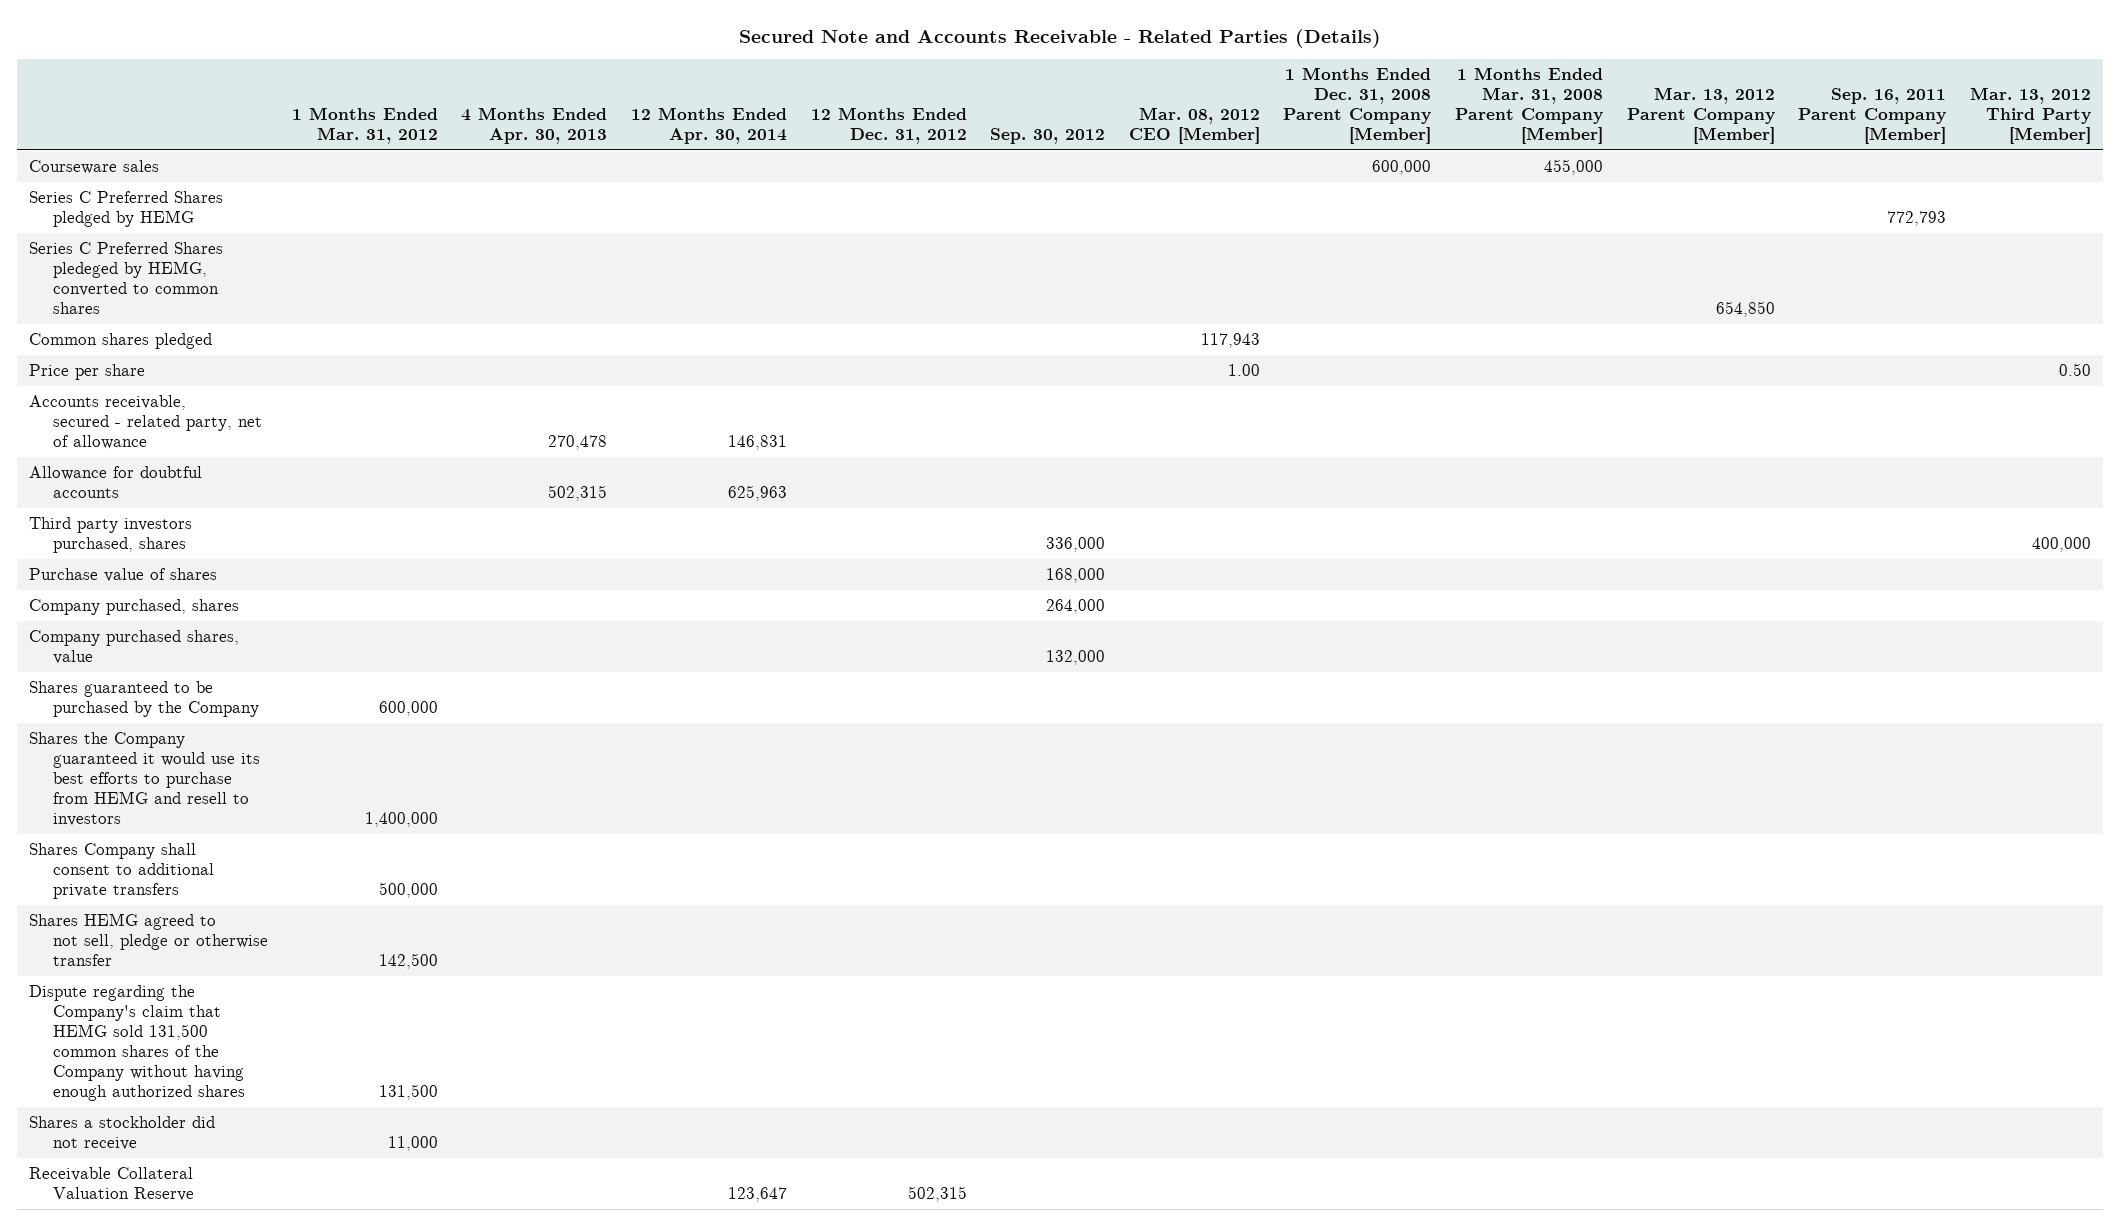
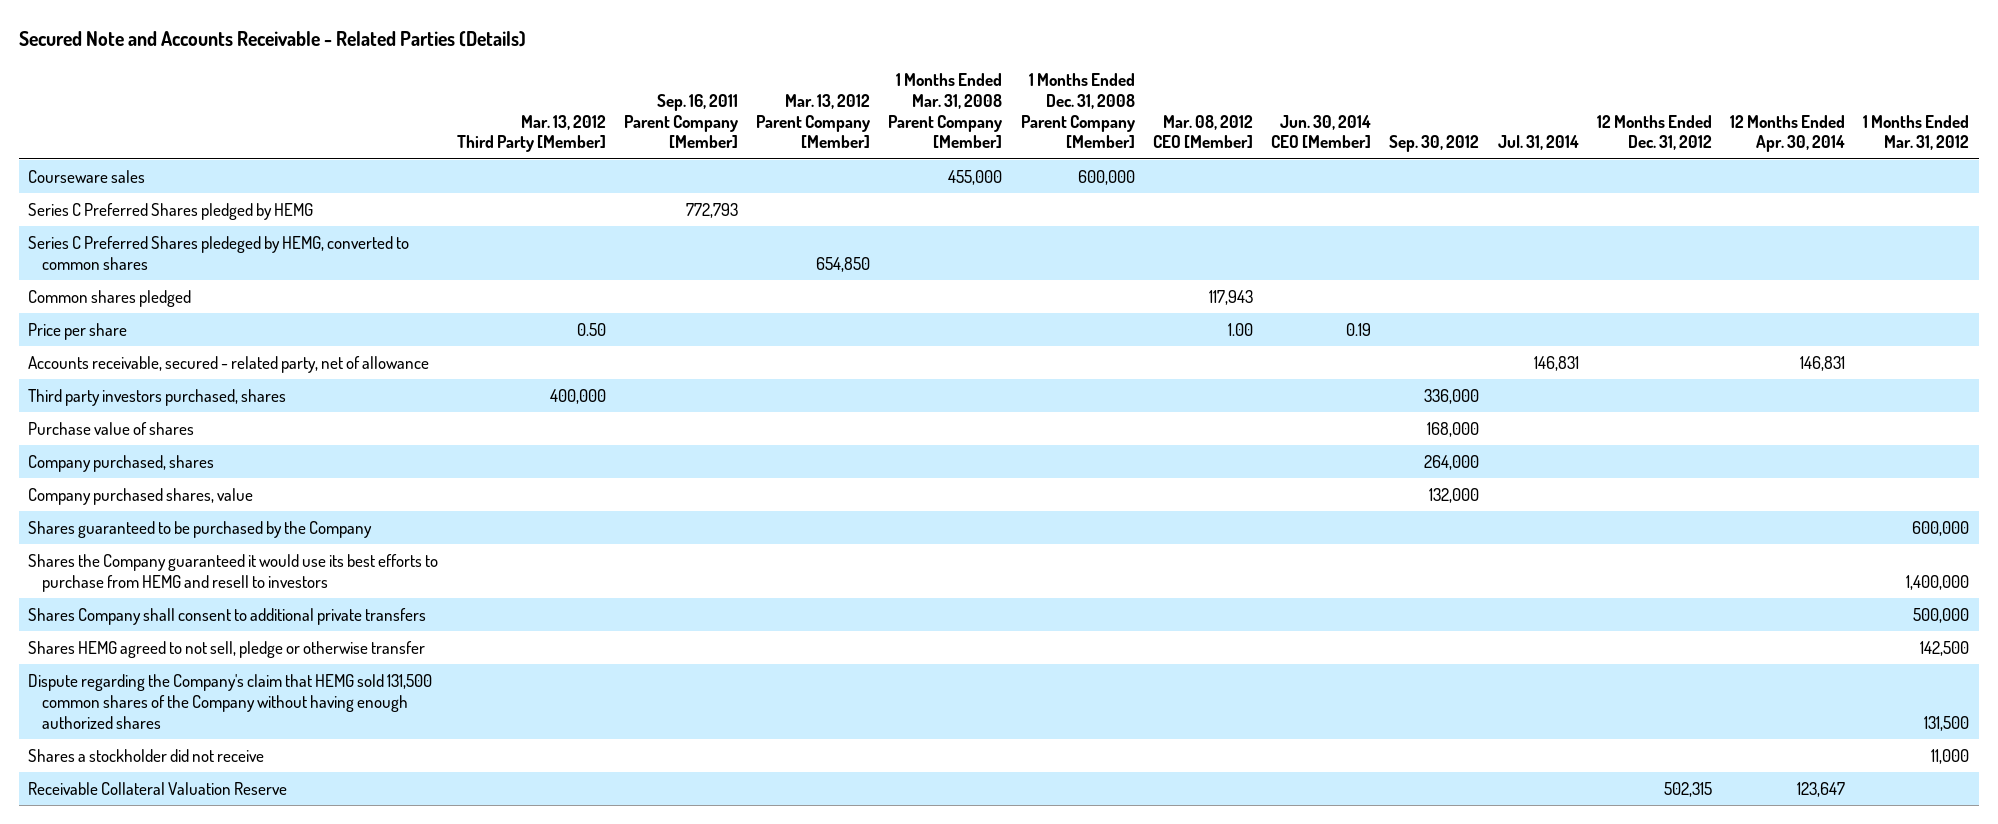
- | 1 Months Ended Mar. 31, 2012 | 4 Months Ended Apr. 30, 2013 | 12 Months Ended Apr. 30, 2014 | 12 Months Ended Dec. 31, 2012 | Sep. 30, 2012 | Mar. 08, 2012 CEO [Member] | 1 Months Ended Dec. 31, 2008 Parent Company [Member] | 1 Months Ended Mar. 31, 2008 Parent Company [Member] | Mar. 13, 2012 Parent Company [Member] | Sep. 16, 2011 Parent Company [Member] | Mar. 13, 2012 Third Party [Member]
+ | Mar. 13, 2012 Third Party [Member] | Sep. 16, 2011 Parent Company [Member] | Mar. 13, 2012 Parent Company [Member] | 1 Months Ended Mar. 31, 2008 Parent Company [Member] | 1 Months Ended Dec. 31, 2008 Parent Company [Member] | Mar. 08, 2012 CEO [Member] | Jun. 30, 2014 CEO [Member] | Sep. 30, 2012 | Jul. 31, 2014 | 12 Months Ended Dec. 31, 2012 | 12 Months Ended Apr. 30, 2014 | 1 Months Ended Mar. 31, 2012
- Allowance for doubtful accounts | | 502,315 | 625,963 | | | | | | | |

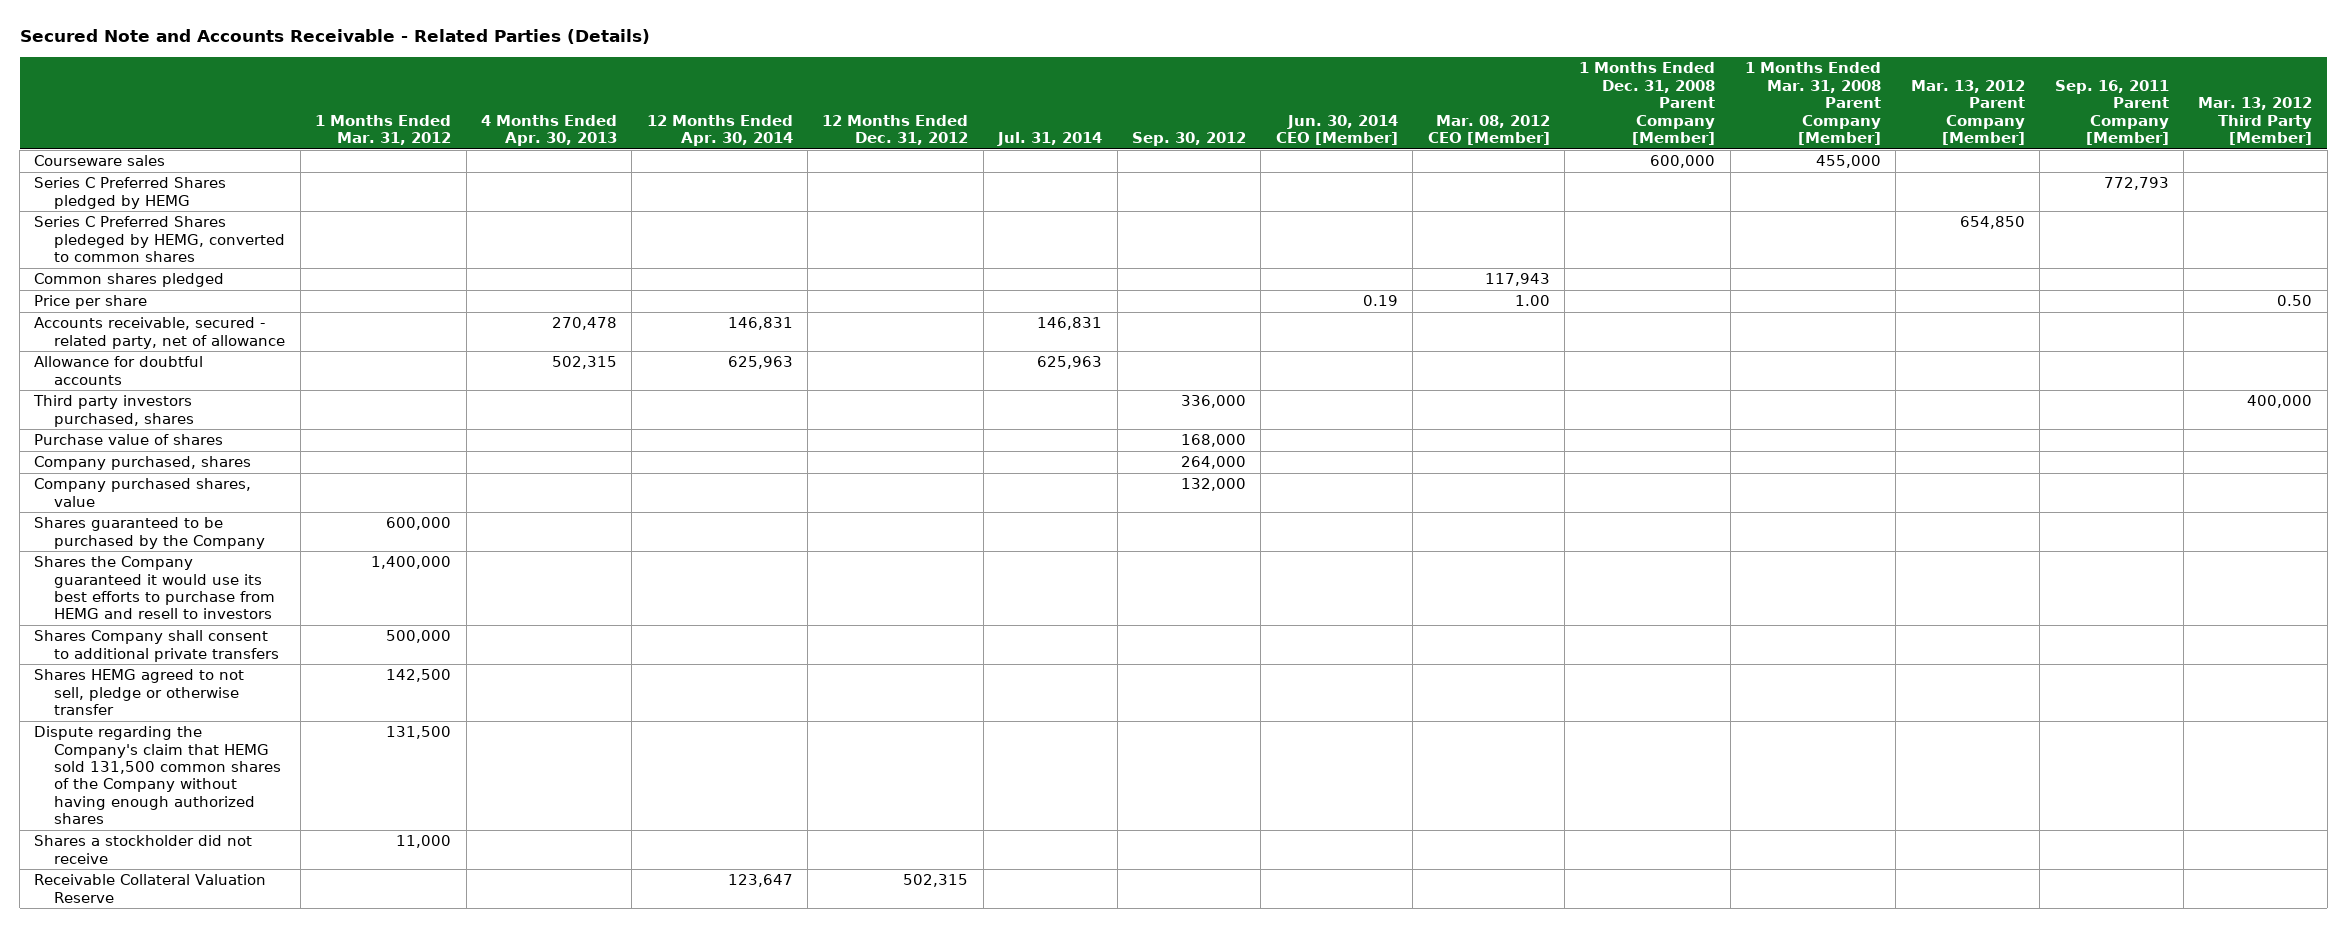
- | Mar. 13, 2012 Third Party [Member] | Sep. 16, 2011 Parent Company [Member] | Mar. 13, 2012 Parent Company [Member] | 1 Months Ended Mar. 31, 2008 Parent Company [Member] | 1 Months Ended Dec. 31, 2008 Parent Company [Member] | Mar. 08, 2012 CEO [Member] | Jun. 30, 2014 CEO [Member] | Sep. 30, 2012 | Jul. 31, 2014 | 12 Months Ended Dec. 31, 2012 | 12 Months Ended Apr. 30, 2014 | 1 Months Ended Mar. 31, 2012
+ | 1 Months Ended Mar. 31, 2012 | 4 Months Ended Apr. 30, 2013 | 12 Months Ended Apr. 30, 2014 | 12 Months Ended Dec. 31, 2012 | Jul. 31, 2014 | Sep. 30, 2012 | Jun. 30, 2014 CEO [Member] | Mar. 08, 2012 CEO [Member] | 1 Months Ended Dec. 31, 2008 Parent Company [Member] | 1 Months Ended Mar. 31, 2008 Parent Company [Member] | Mar. 13, 2012 Parent Company [Member] | Sep. 16, 2011 Parent Company [Member] | Mar. 13, 2012 Third Party [Member]
+ Allowance for doubtful accounts | | 502,315 | 625,963 | | 625,963 | | | | | | | |

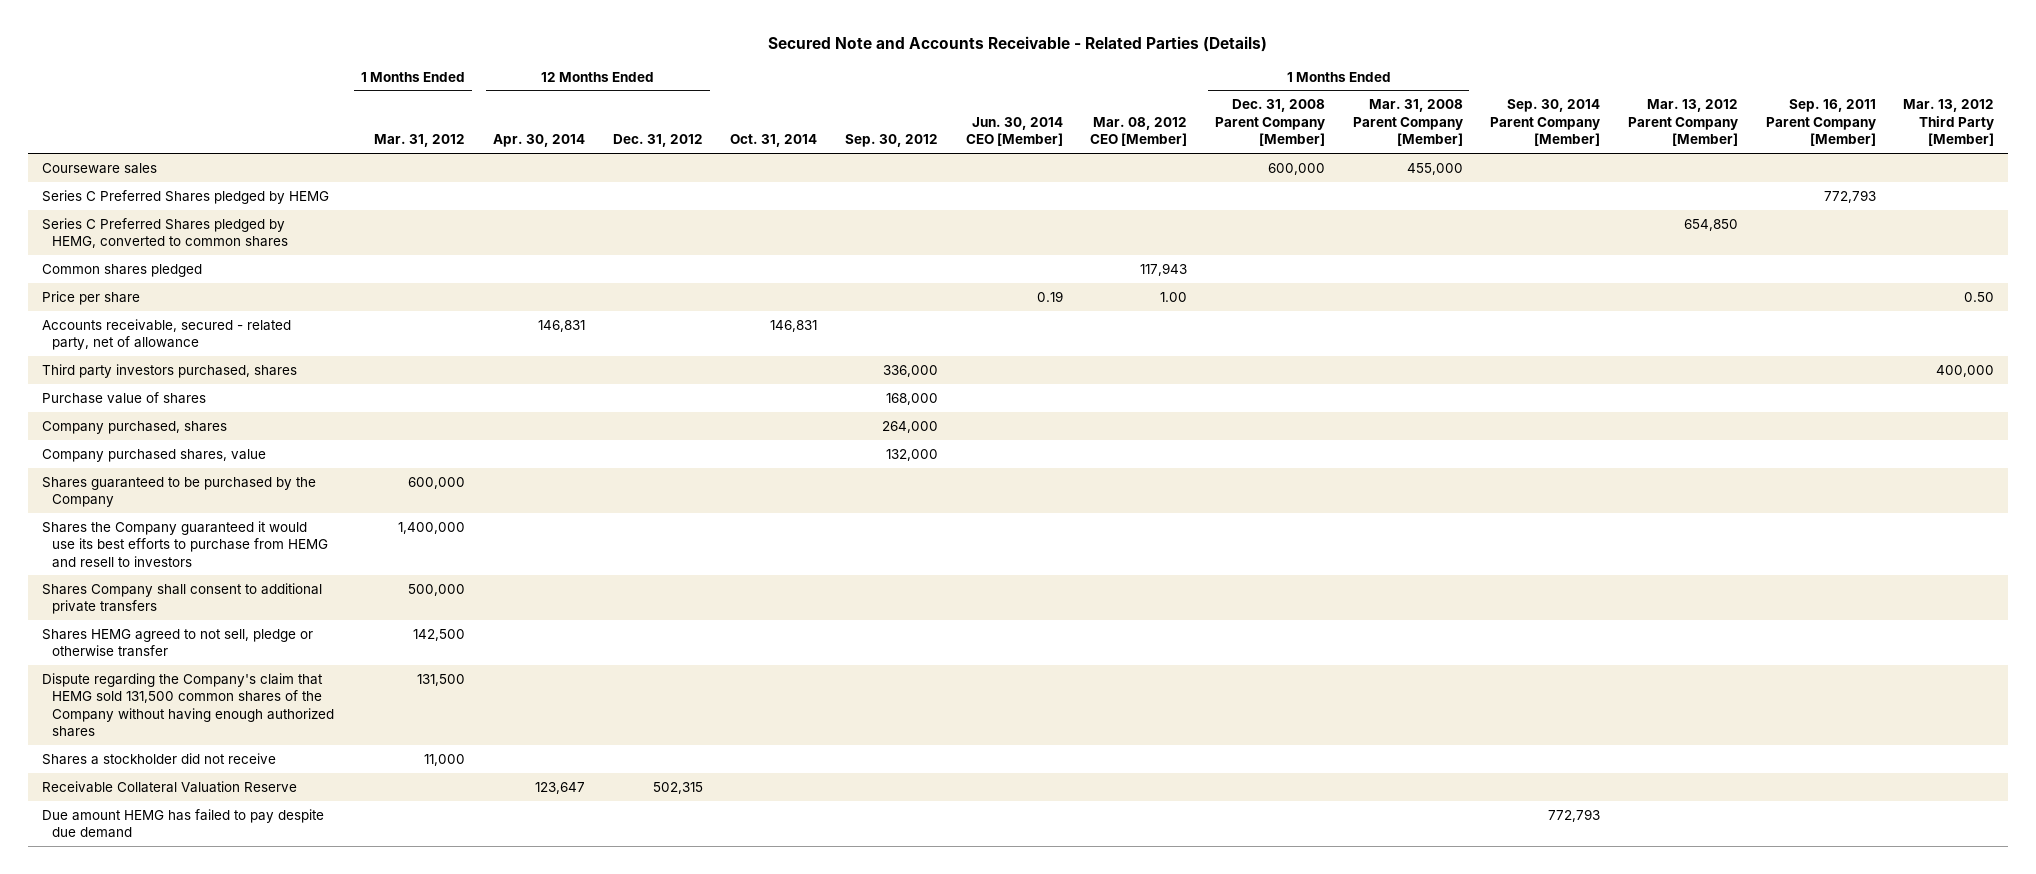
- | 1 Months Ended Mar. 31, 2012 | 4 Months Ended Apr. 30, 2013 | 12 Months Ended Apr. 30, 2014 | 12 Months Ended Dec. 31, 2012 | Jul. 31, 2014 | Sep. 30, 2012 | Jun. 30, 2014 CEO [Member] | Mar. 08, 2012 CEO [Member] | 1 Months Ended Dec. 31, 2008 Parent Company [Member] | 1 Months Ended Mar. 31, 2008 Parent Company [Member] | Mar. 13, 2012 Parent Company [Member] | Sep. 16, 2011 Parent Company [Member] | Mar. 13, 2012 Third Party [Member]
+ | 1 Months Ended Mar. 31, 2012 | 12 Months Ended Apr. 30, 2014 | 12 Months Ended Dec. 31, 2012 | Oct. 31, 2014 | Sep. 30, 2012 | Jun. 30, 2014 CEO [Member] | Mar. 08, 2012 CEO [Member] | 1 Months Ended Dec. 31, 2008 Parent Company [Member] | 1 Months Ended Mar. 31, 2008 Parent Company [Member] | Sep. 30, 2014 Parent Company [Member] | Mar. 13, 2012 Parent Company [Member] | Sep. 16, 2011 Parent Company [Member] | Mar. 13, 2012 Third Party [Member]
- Series C Preferred Shares pledeged by HEMG, converted to common shares | | | | | | | | | | | 654,850 | |
+ Series C Preferred Shares pledged by HEMG, converted to common shares | | | | | | | | | | | 654,850 | |
- Allowance for doubtful accounts | | 502,315 | 625,963 | | 625,963 | | | | | | | |
+ Due amount HEMG has failed to pay despite due demand | | | | | | | | | | 772,793 | | |

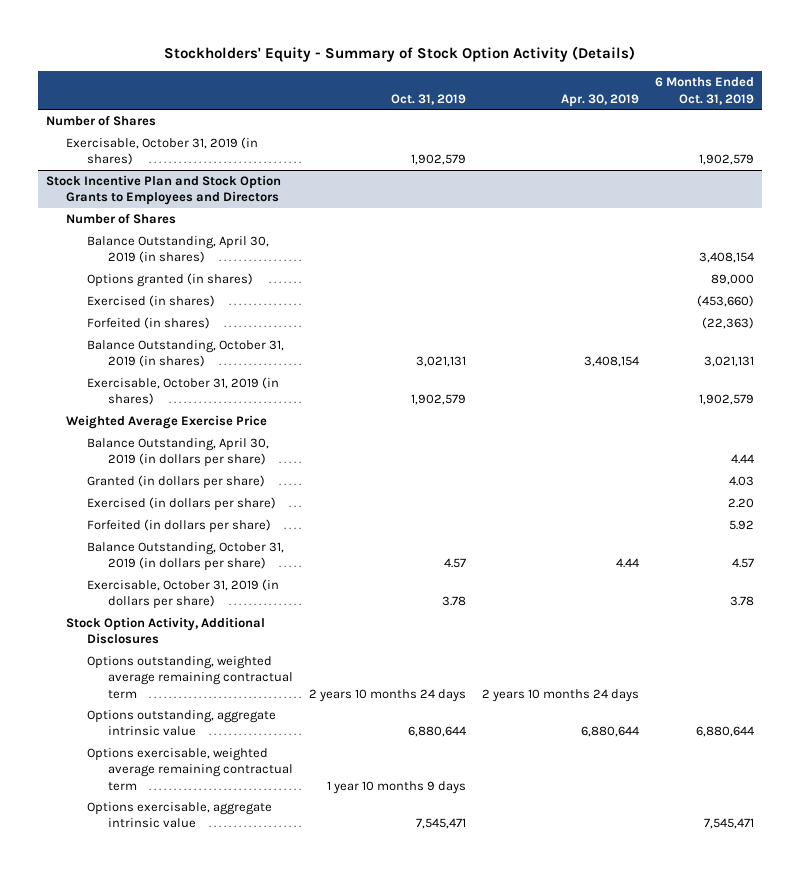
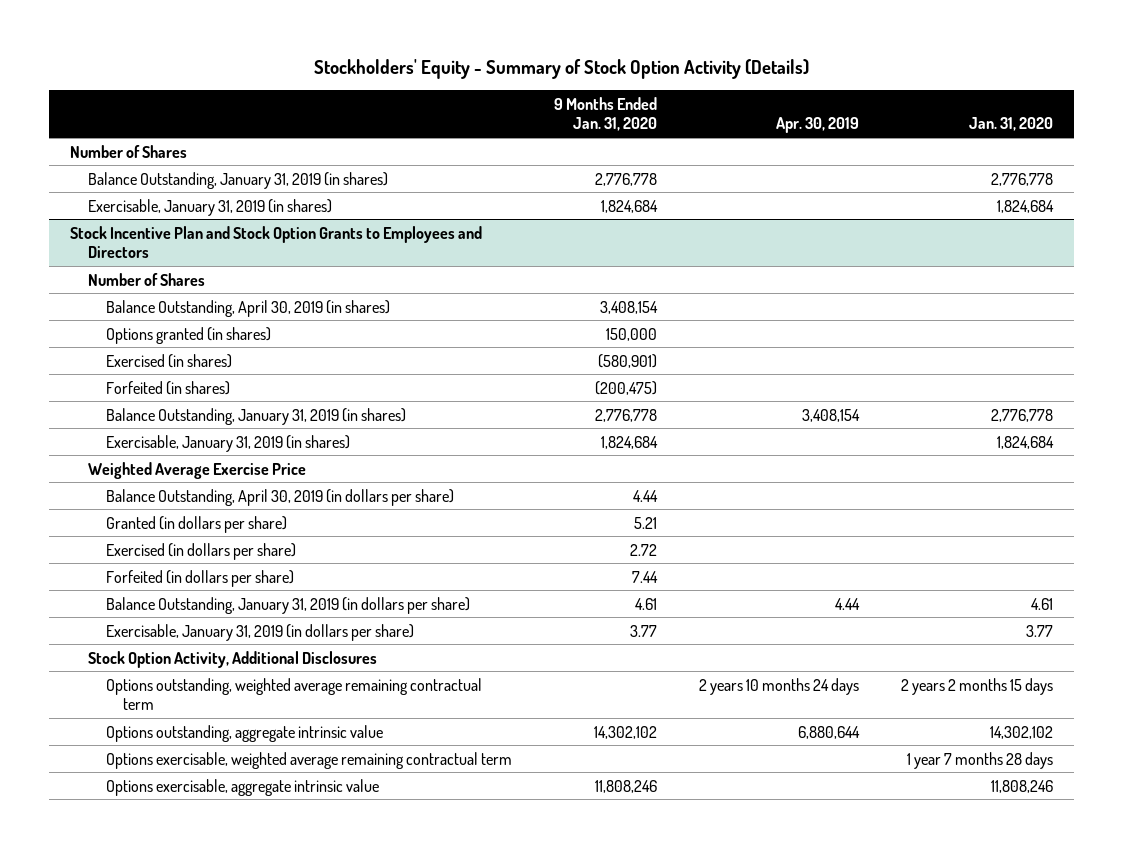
- | Oct. 31, 2019 | Apr. 30, 2019 | 6 Months Ended Oct. 31, 2019
+ | 9 Months Ended Jan. 31, 2020 | Apr. 30, 2019 | Jan. 31, 2020
- Exercisable, October 31, 2019 (in shares) | 1,902,579 | | 1,902,579
+ Balance Outstanding, January 31, 2019 (in shares) | 2,776,778 | | 2,776,778
+ Exercisable, January 31, 2019 (in shares) | 1,824,684 | | 1,824,684
@ Stock Incentive Plan and Stock Option Grants to Employees and Directors
- Balance Outstanding, October 31, 2019 (in shares) | 3,021,131 | 3,408,154 | 3,021,131
- Exercisable, October 31, 2019 (in shares) | 1,902,579 | | 1,902,579
+ Balance Outstanding, January 31, 2019 (in shares) | 2,776,778 | 3,408,154 | 2,776,778
+ Exercisable, January 31, 2019 (in shares) | 1,824,684 | | 1,824,684
- Balance Outstanding, October 31, 2019 (in dollars per share) | 4.57 | 4.44 | 4.57
- Exercisable, October 31, 2019 (in dollars per share) | 3.78 | | 3.78
+ Balance Outstanding, January 31, 2019 (in dollars per share) | 4.61 | 4.44 | 4.61
+ Exercisable, January 31, 2019 (in dollars per share) | 3.77 | | 3.77

